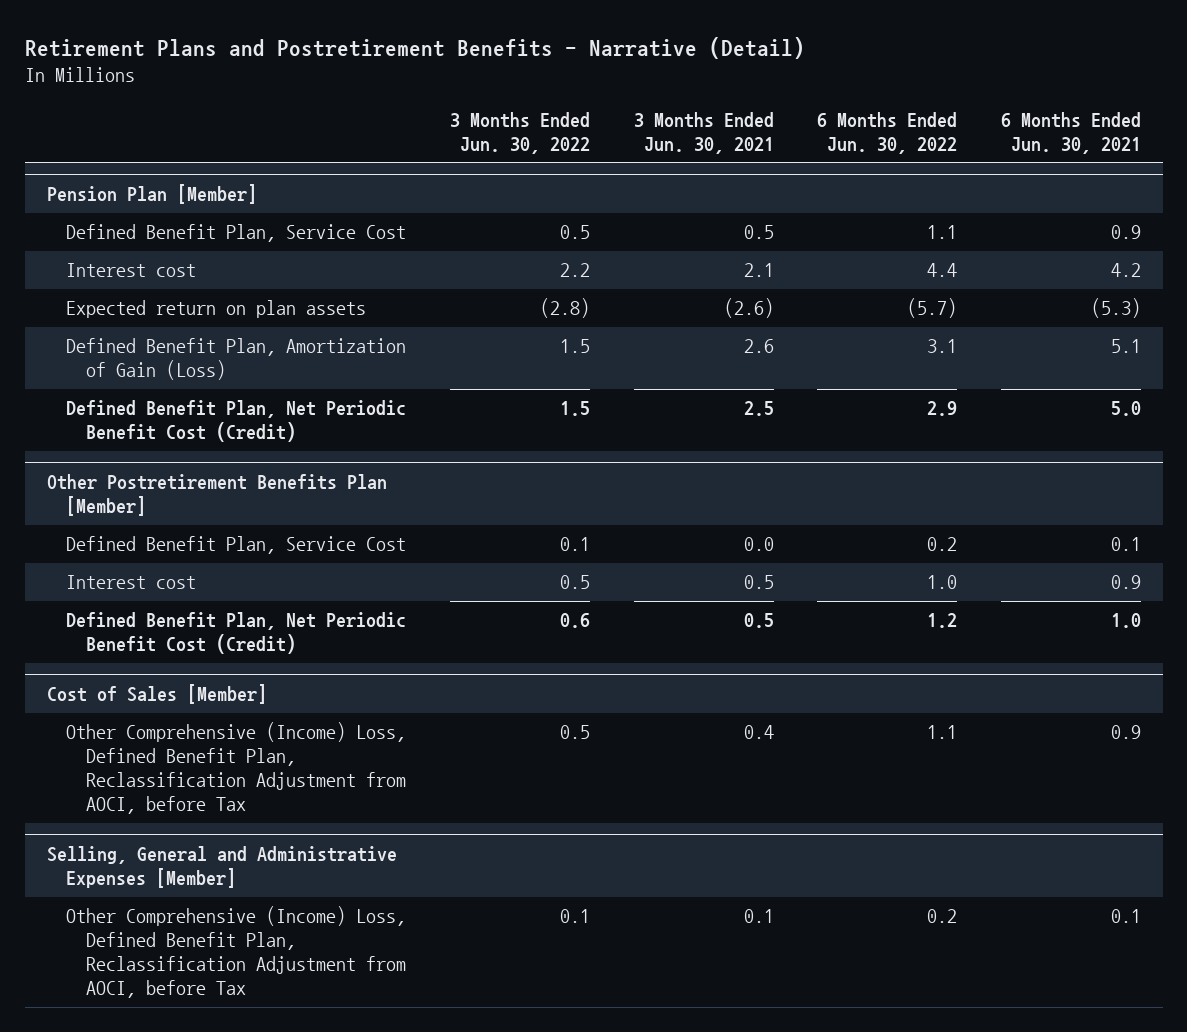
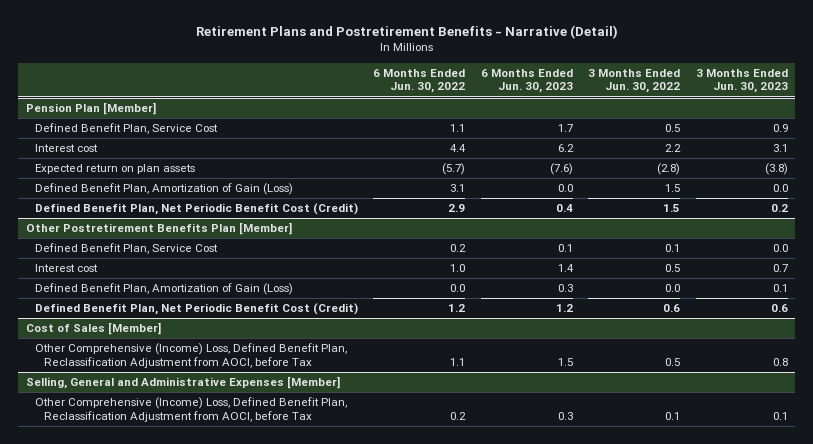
- | 3 Months Ended Jun. 30, 2022 | 3 Months Ended Jun. 30, 2021 | 6 Months Ended Jun. 30, 2022 | 6 Months Ended Jun. 30, 2021
+ | 6 Months Ended Jun. 30, 2022 | 6 Months Ended Jun. 30, 2023 | 3 Months Ended Jun. 30, 2022 | 3 Months Ended Jun. 30, 2023
@ Other Postretirement Benefits Plan [Member]
+ Defined Benefit Plan, Amortization of Gain (Loss) | 0.0 | 0.3 | 0.0 | 0.1

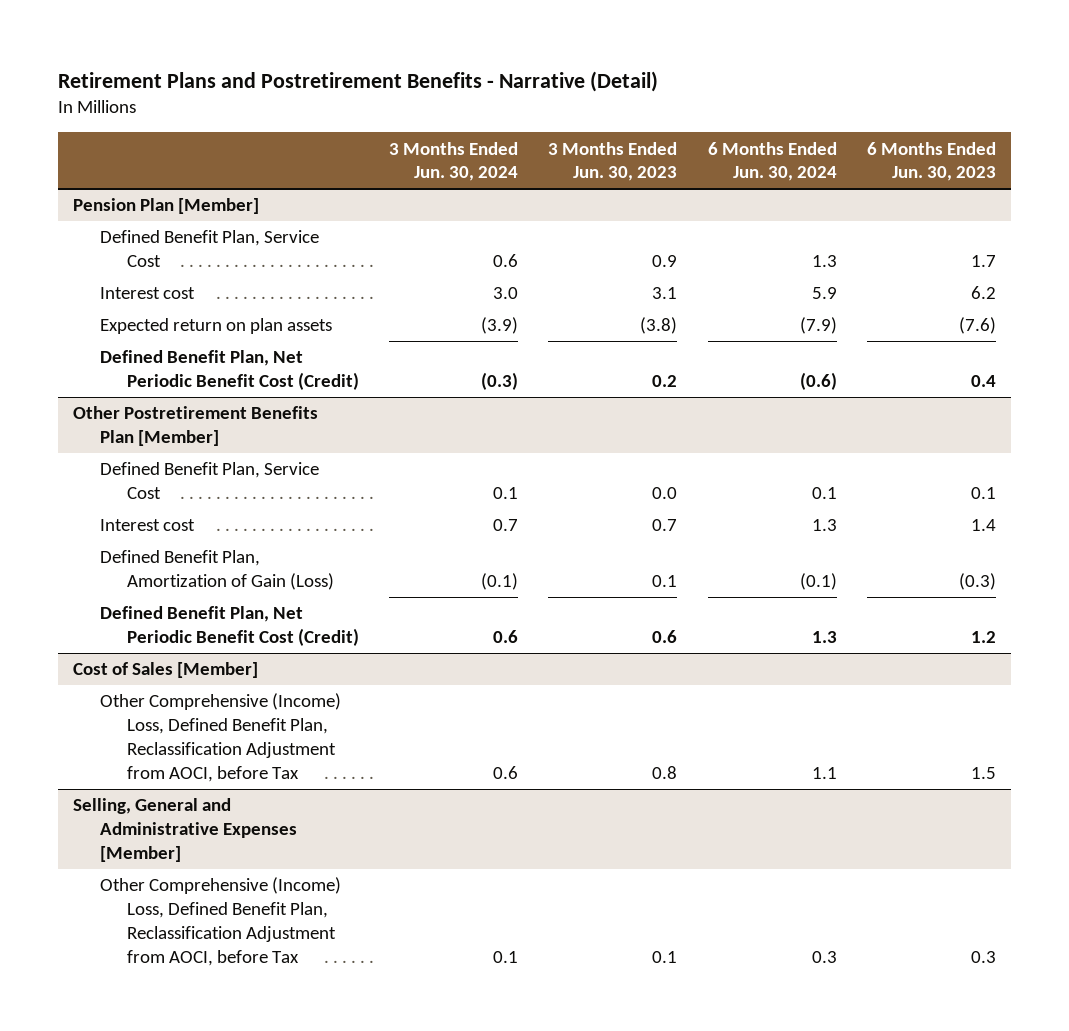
- | 6 Months Ended Jun. 30, 2022 | 6 Months Ended Jun. 30, 2023 | 3 Months Ended Jun. 30, 2022 | 3 Months Ended Jun. 30, 2023
+ | 3 Months Ended Jun. 30, 2024 | 3 Months Ended Jun. 30, 2023 | 6 Months Ended Jun. 30, 2024 | 6 Months Ended Jun. 30, 2023
@ Pension Plan [Member]
- Defined Benefit Plan, Amortization of Gain (Loss) | 3.1 | 0.0 | 1.5 | 0.0
@ Other Postretirement Benefits Plan [Member]
- Defined Benefit Plan, Amortization of Gain (Loss) | 0.0 | 0.3 | 0.0 | 0.1
+ Defined Benefit Plan, Amortization of Gain (Loss) | (0.1) | 0.1 | (0.1) | (0.3)

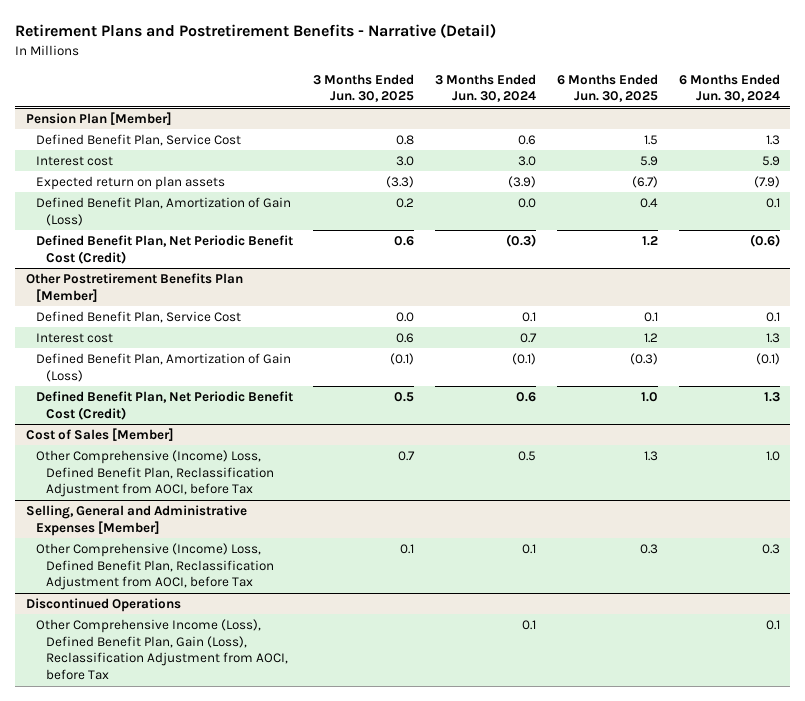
- | 3 Months Ended Jun. 30, 2024 | 3 Months Ended Jun. 30, 2023 | 6 Months Ended Jun. 30, 2024 | 6 Months Ended Jun. 30, 2023
+ | 3 Months Ended Jun. 30, 2025 | 3 Months Ended Jun. 30, 2024 | 6 Months Ended Jun. 30, 2025 | 6 Months Ended Jun. 30, 2024
@ Pension Plan [Member]
+ Defined Benefit Plan, Amortization of Gain (Loss) | 0.2 | 0.0 | 0.4 | 0.1
@ Cost of Sales [Member]
- Other Comprehensive (Income) Loss, Defined Benefit Plan, Reclassification Adjustment from AOCI, before Tax | 0.6 | 0.8 | 1.1 | 1.5
+ Other Comprehensive (Income) Loss, Defined Benefit Plan, Reclassification Adjustment from AOCI, before Tax | 0.7 | 0.5 | 1.3 | 1.0
+ Discontinued Operations
+ Other Comprehensive Income (Loss), Defined Benefit Plan, Gain (Loss), Reclassification Adjustment from AOCI, before Tax | | 0.1 | | 0.1

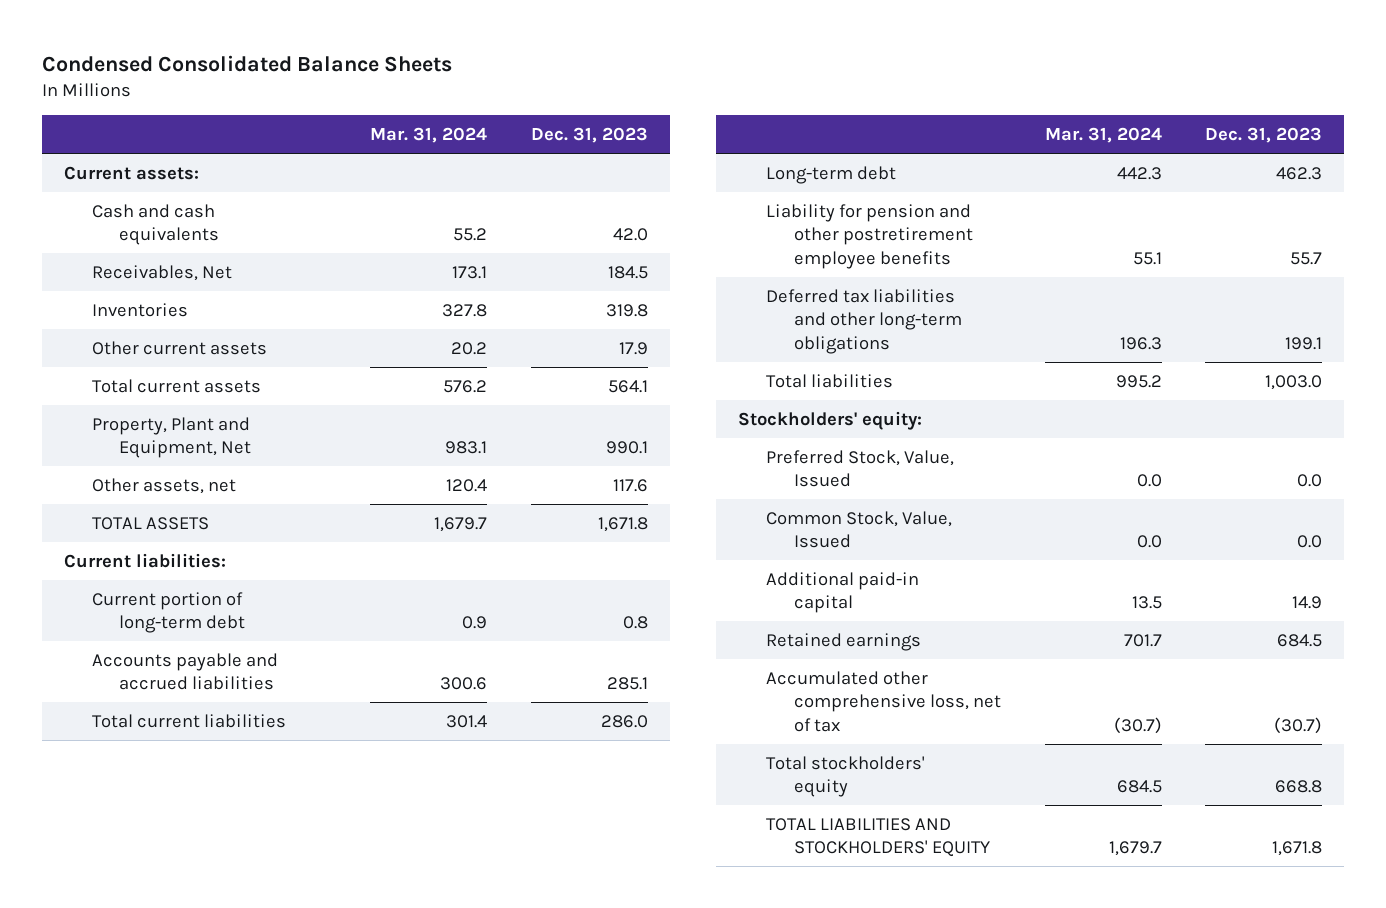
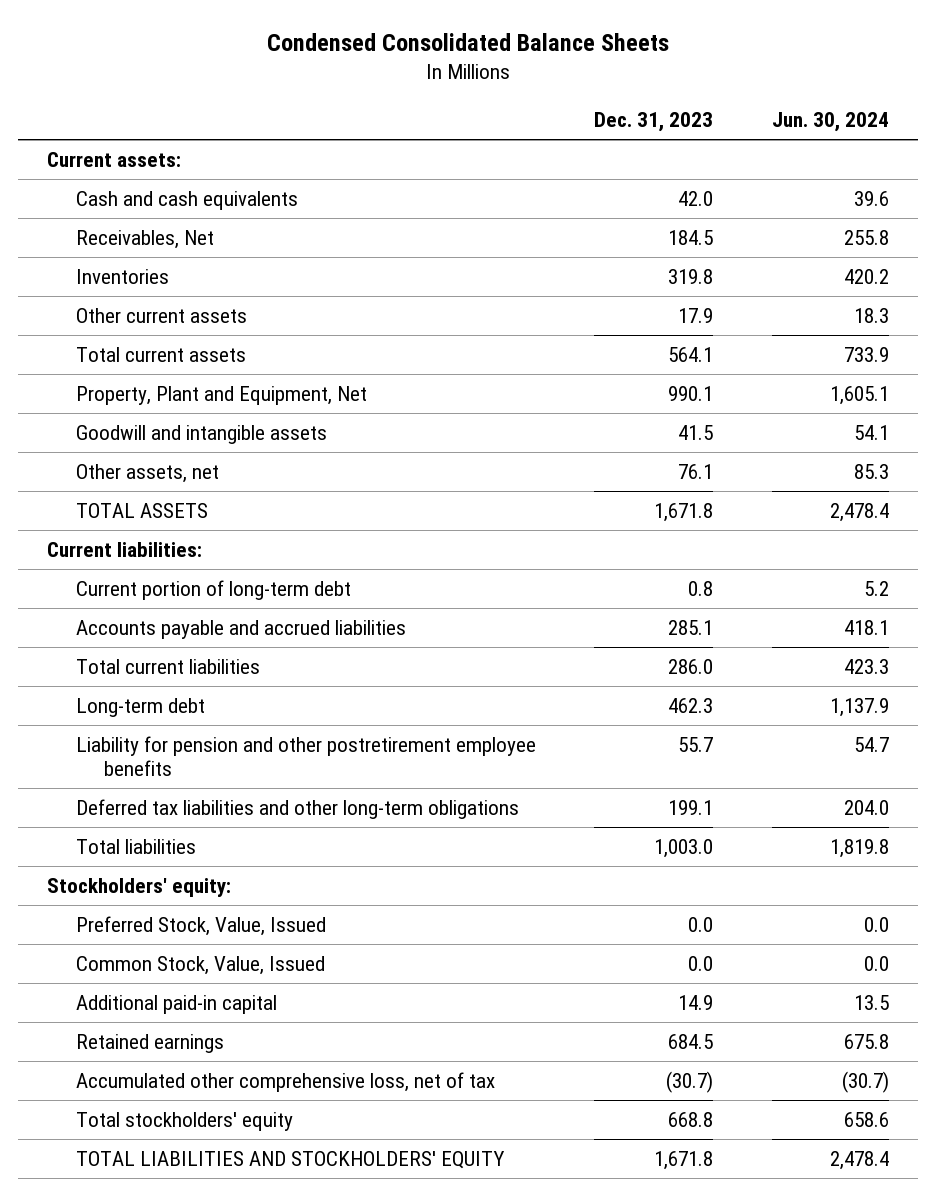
- | Mar. 31, 2024 | Dec. 31, 2023
+ | Dec. 31, 2023 | Jun. 30, 2024
- Other assets, net | 120.4 | 117.6
+ Goodwill and intangible assets | 41.5 | 54.1
+ Other assets, net | 76.1 | 85.3

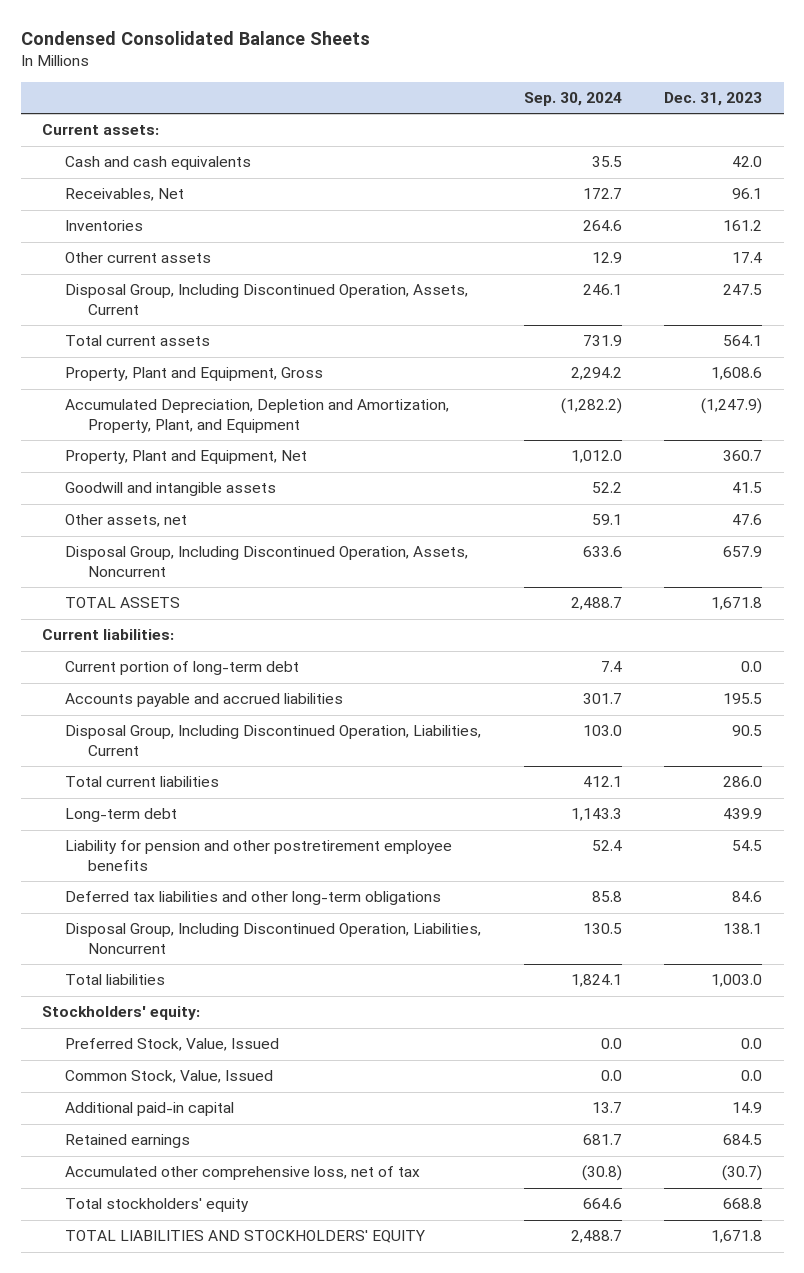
- | Dec. 31, 2023 | Jun. 30, 2024
+ | Sep. 30, 2024 | Dec. 31, 2023
- Receivables, Net | 184.5 | 255.8
- Inventories | 319.8 | 420.2
- Other current assets | 17.9 | 18.3
+ Receivables, Net | 172.7 | 96.1
+ Inventories | 264.6 | 161.2
+ Other current assets | 12.9 | 17.4
+ Disposal Group, Including Discontinued Operation, Assets, Current | 246.1 | 247.5
- Property, Plant and Equipment, Net | 990.1 | 1,605.1
+ Property, Plant and Equipment, Gross | 2,294.2 | 1,608.6
+ Accumulated Depreciation, Depletion and Amortization, Property, Plant, and Equipment | (1,282.2) | (1,247.9)
+ Property, Plant and Equipment, Net | 1,012.0 | 360.7
- Other assets, net | 76.1 | 85.3
+ Other assets, net | 59.1 | 47.6
+ Disposal Group, Including Discontinued Operation, Assets, Noncurrent | 633.6 | 657.9
- Current portion of long-term debt | 0.8 | 5.2
- Accounts payable and accrued liabilities | 285.1 | 418.1
+ Current portion of long-term debt | 7.4 | 0.0
+ Accounts payable and accrued liabilities | 301.7 | 195.5
+ Disposal Group, Including Discontinued Operation, Liabilities, Current | 103.0 | 90.5
- Long-term debt | 462.3 | 1,137.9
- Liability for pension and other postretirement employee benefits | 55.7 | 54.7
- Deferred tax liabilities and other long-term obligations | 199.1 | 204.0
+ Long-term debt | 1,143.3 | 439.9
+ Liability for pension and other postretirement employee benefits | 52.4 | 54.5
+ Deferred tax liabilities and other long-term obligations | 85.8 | 84.6
+ Disposal Group, Including Discontinued Operation, Liabilities, Noncurrent | 130.5 | 138.1

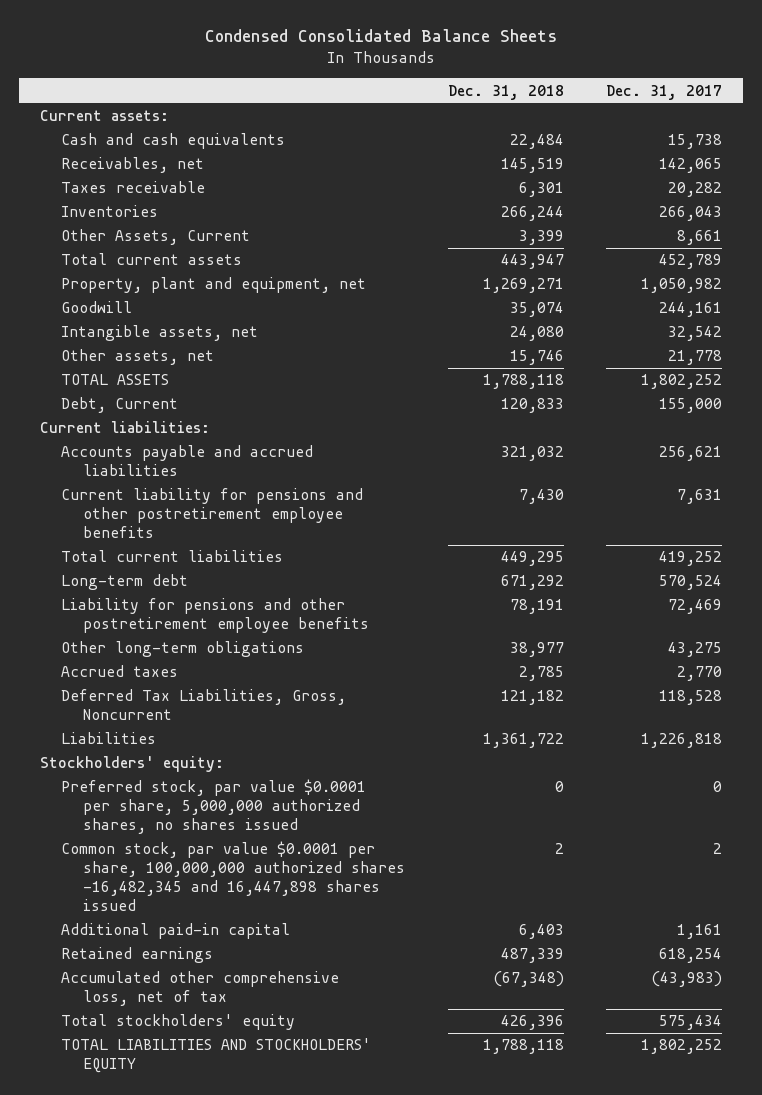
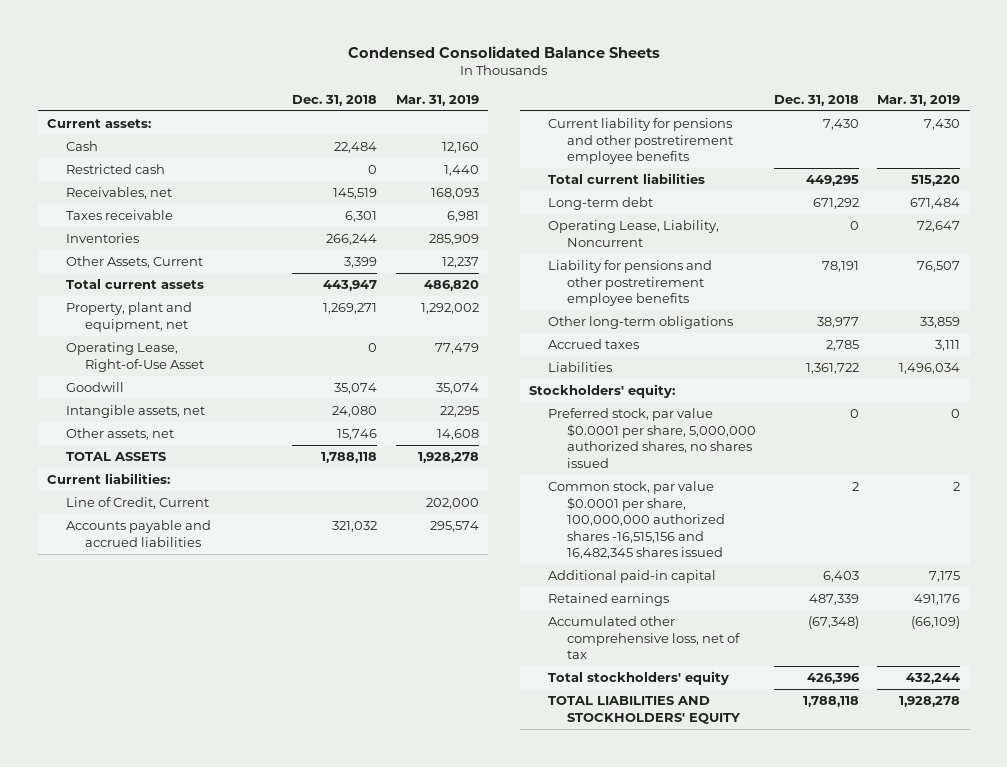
- | Dec. 31, 2018 | Dec. 31, 2017
+ | Dec. 31, 2018 | Mar. 31, 2019
- Cash and cash equivalents | 22,484 | 15,738
+ Cash | 22,484 | 12,160
+ Restricted cash | 0 | 1,440
+ Operating Lease, Right-of-Use Asset | 0 | 77,479
- Debt, Current | 120,833 | 155,000
+ Line of Credit, Current | | 202,000
+ Operating Lease, Liability, Noncurrent | 0 | 72,647
- Deferred Tax Liabilities, Gross, Noncurrent | 121,182 | 118,528
- Common stock, par value $0.0001 per share, 100,000,000 authorized shares -16,482,345 and 16,447,898 shares issued | 2 | 2
+ Common stock, par value $0.0001 per share, 100,000,000 authorized shares -16,515,156 and 16,482,345 shares issued | 2 | 2

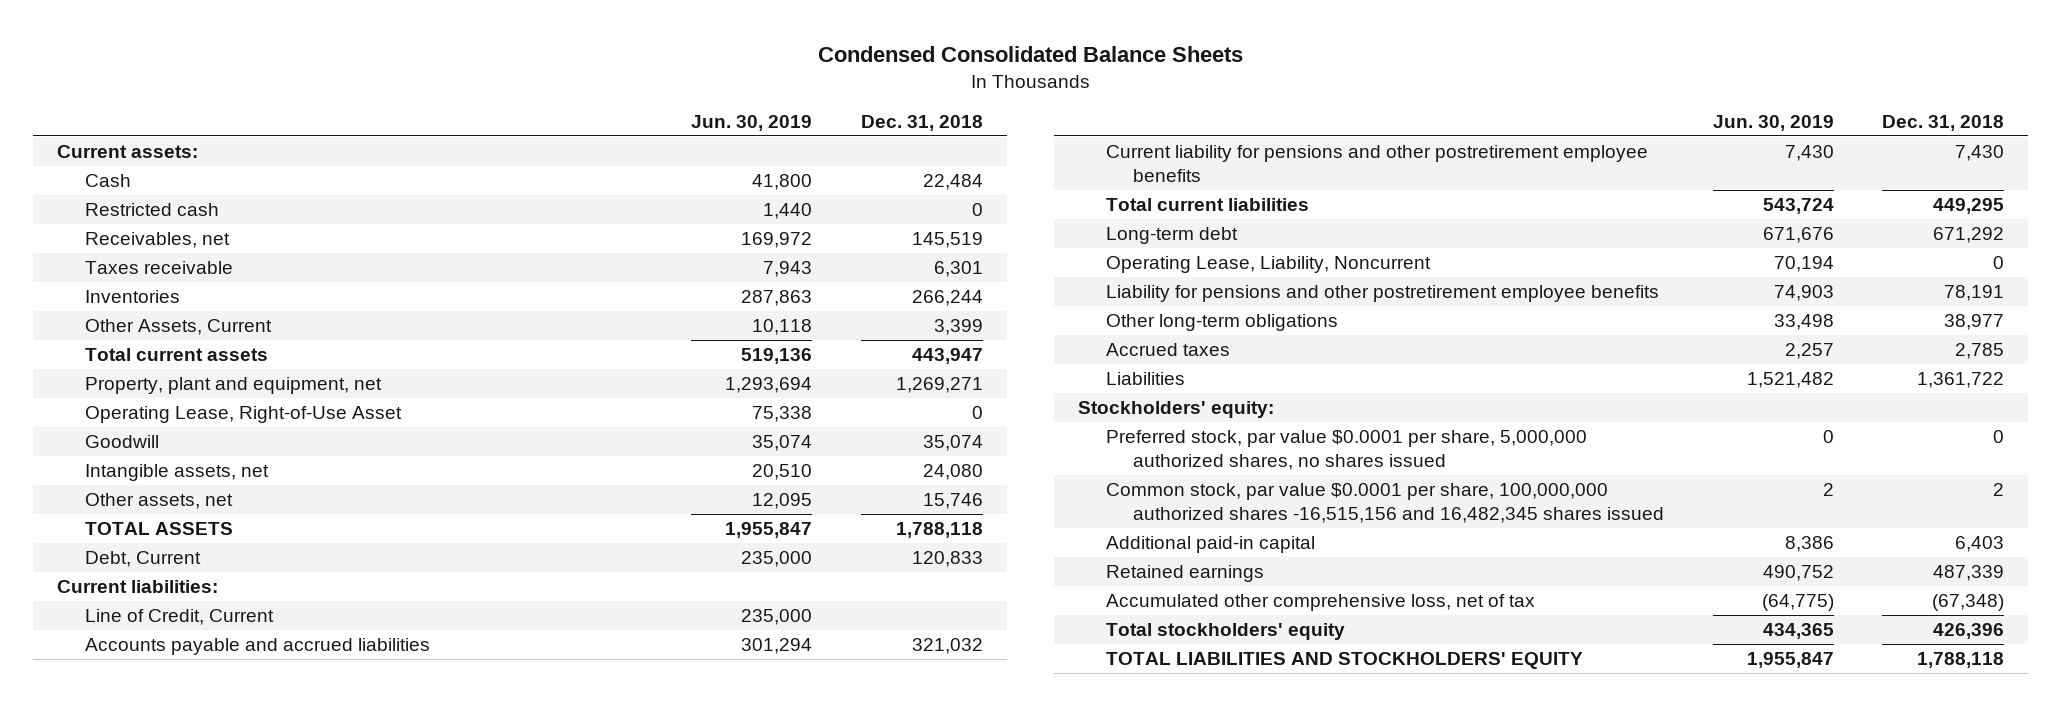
- | Dec. 31, 2018 | Mar. 31, 2019
+ | Jun. 30, 2019 | Dec. 31, 2018
+ Debt, Current | 235,000 | 120,833

